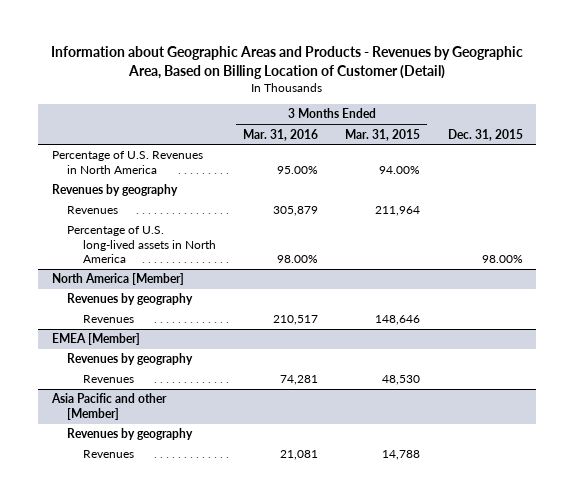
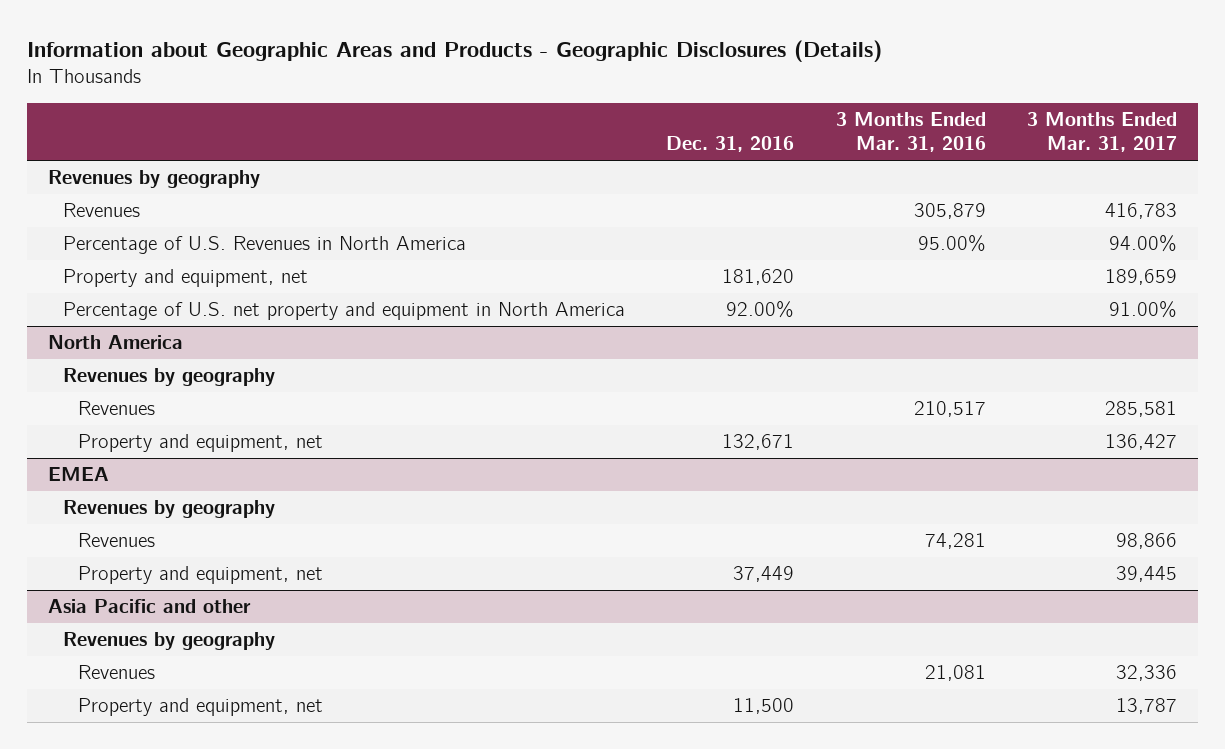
- Information about Geographic Areas and Products - Revenues by Geographic Area, Based on Billing Location of Customer (Detail)
+ Information about Geographic Areas and Products - Geographic Disclosures (Details)
- | 3 Months Ended Mar. 31, 2016 | 3 Months Ended Mar. 31, 2015 | Dec. 31, 2015
+ | Dec. 31, 2016 | 3 Months Ended Mar. 31, 2016 | 3 Months Ended Mar. 31, 2017
- Percentage of U.S. long-lived assets in North America | 98.00% | | 98.00%
- North America [Member]
moved down: Percentage of U.S. Revenues in North America | | 95.00% | 94.00%
+ Property and equipment, net | 181,620 | | 189,659
+ Percentage of U.S. net property and equipment in North America | 92.00% | | 91.00%
+ North America
- EMEA [Member]
+ Property and equipment, net | 132,671 | | 136,427
+ EMEA
- Asia Pacific and other [Member]
+ Property and equipment, net | 37,449 | | 39,445
+ Asia Pacific and other
+ Property and equipment, net | 11,500 | | 13,787

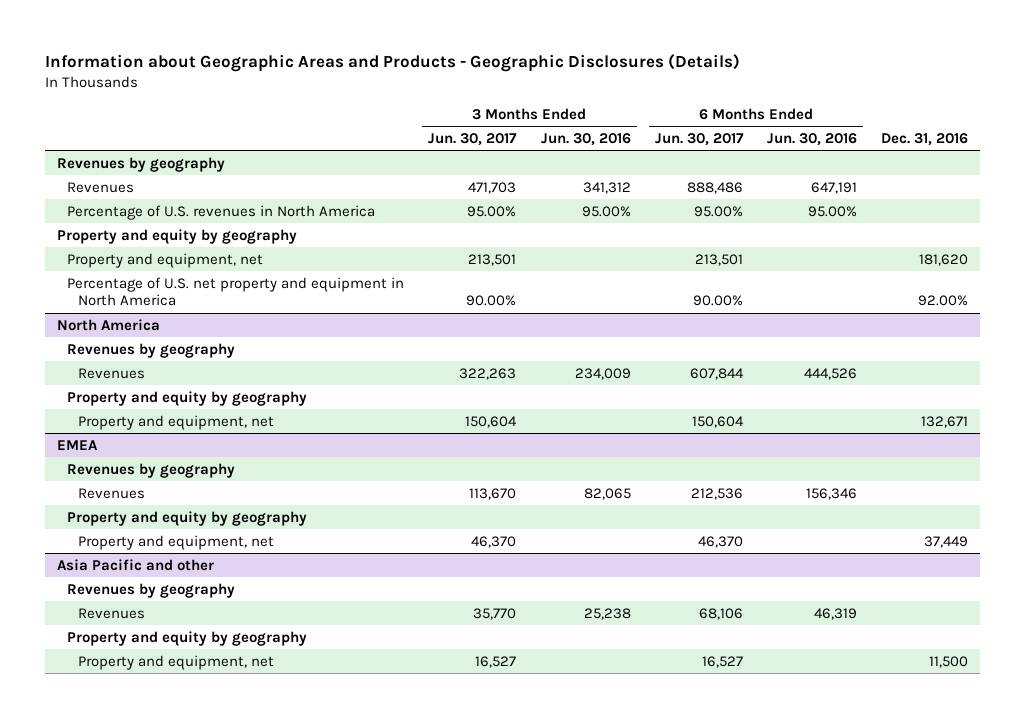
- | Dec. 31, 2016 | 3 Months Ended Mar. 31, 2016 | 3 Months Ended Mar. 31, 2017
+ | 3 Months Ended Jun. 30, 2017 | 3 Months Ended Jun. 30, 2016 | 6 Months Ended Jun. 30, 2017 | 6 Months Ended Jun. 30, 2016 | Dec. 31, 2016
- Percentage of U.S. Revenues in North America | | 95.00% | 94.00%
+ Percentage of U.S. revenues in North America | 95.00% | 95.00% | 95.00% | 95.00% |
+ Property and equity by geography
@ North America
+ Property and equity by geography
@ EMEA
+ Property and equity by geography
@ Asia Pacific and other
+ Property and equity by geography

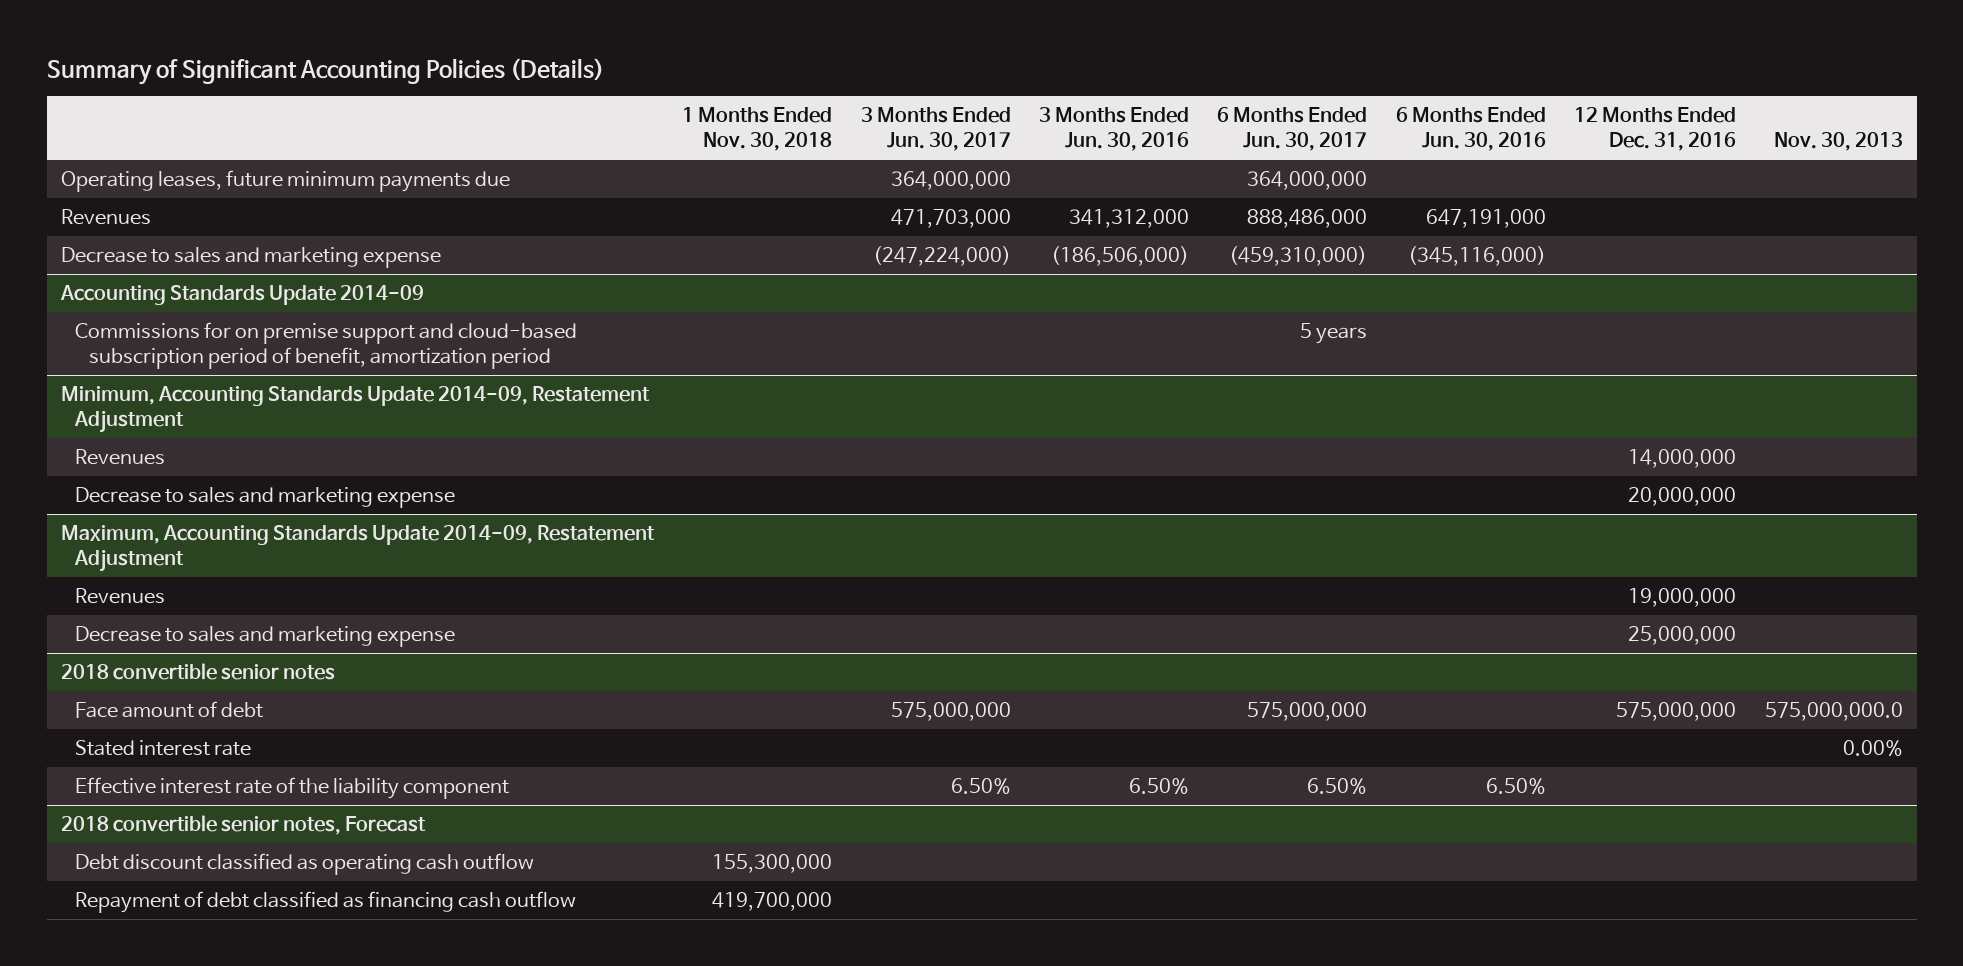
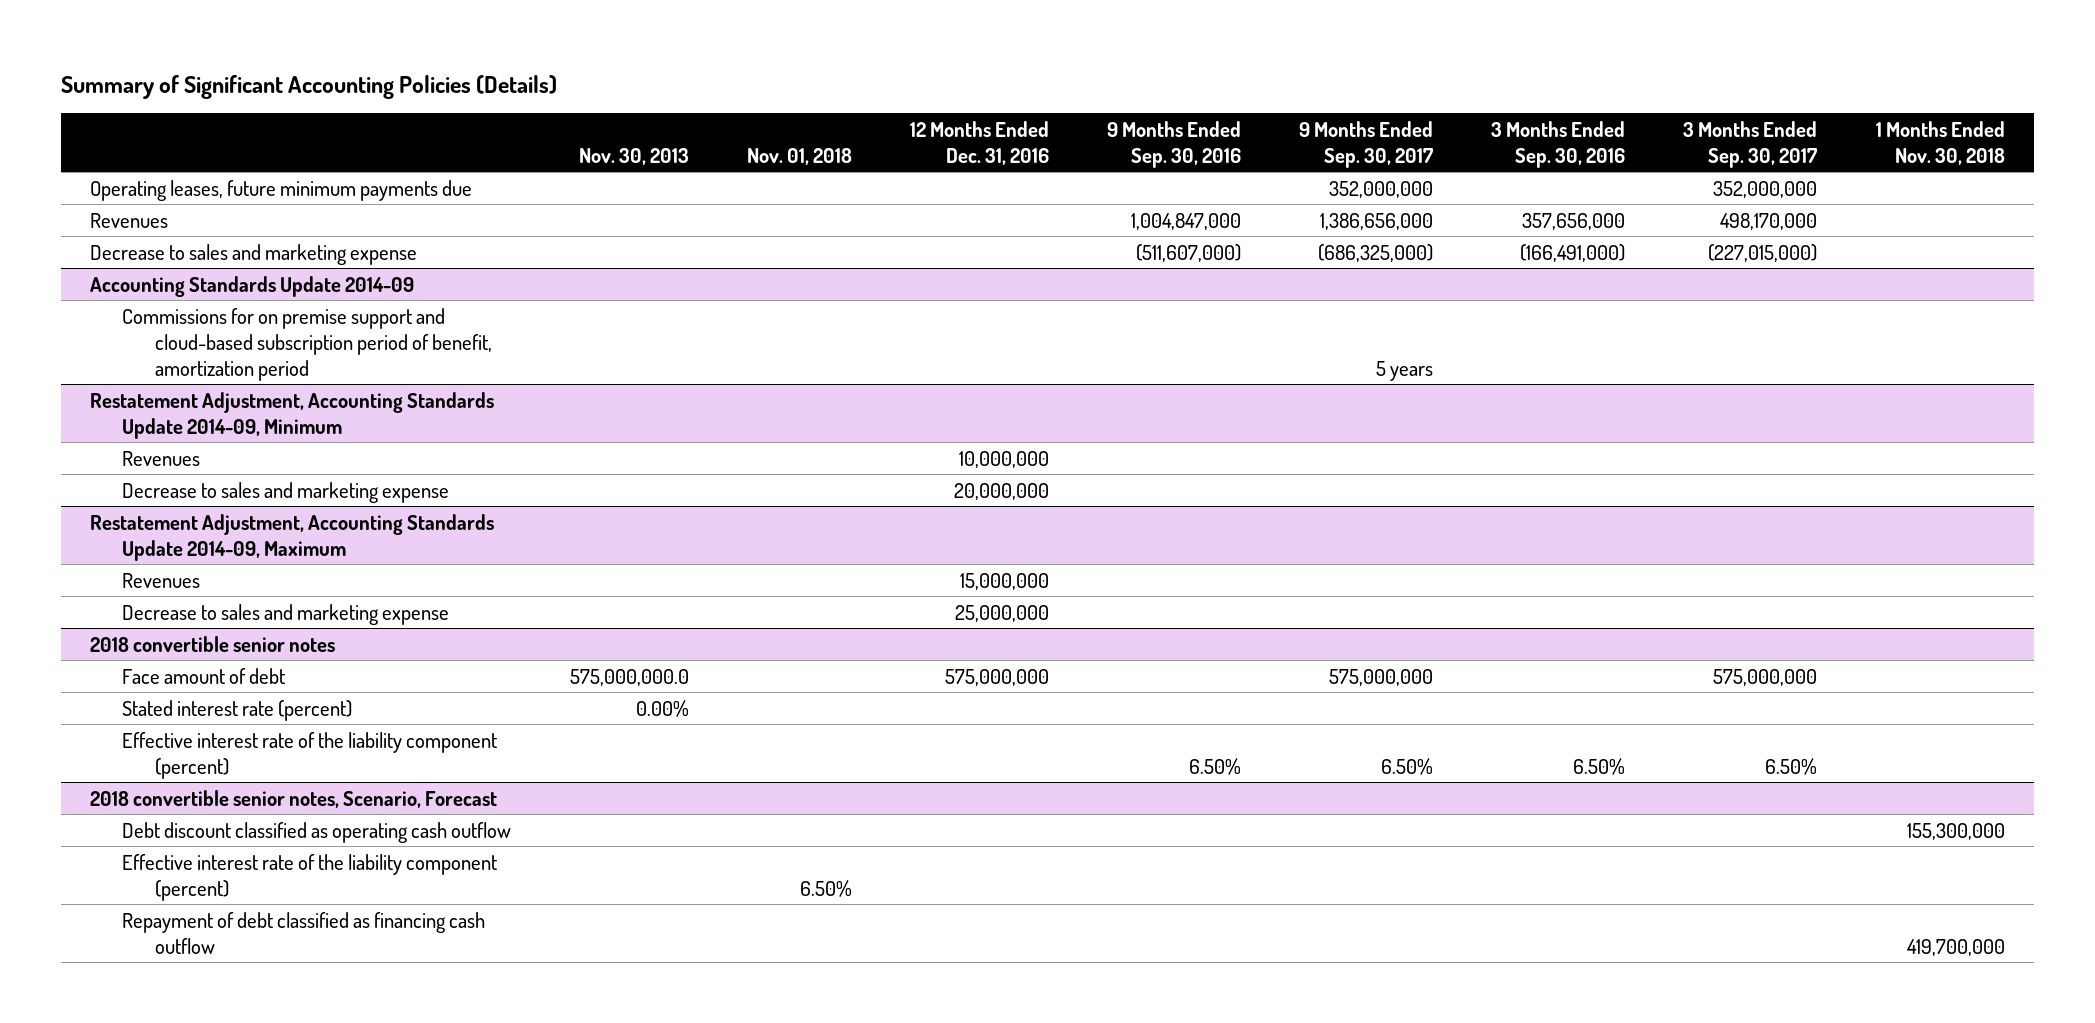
- | 1 Months Ended Nov. 30, 2018 | 3 Months Ended Jun. 30, 2017 | 3 Months Ended Jun. 30, 2016 | 6 Months Ended Jun. 30, 2017 | 6 Months Ended Jun. 30, 2016 | 12 Months Ended Dec. 31, 2016 | Nov. 30, 2013
+ | Nov. 30, 2013 | Nov. 01, 2018 | 12 Months Ended Dec. 31, 2016 | 9 Months Ended Sep. 30, 2016 | 9 Months Ended Sep. 30, 2017 | 3 Months Ended Sep. 30, 2016 | 3 Months Ended Sep. 30, 2017 | 1 Months Ended Nov. 30, 2018
- Minimum, Accounting Standards Update 2014-09, Restatement Adjustment
- Revenues | | | | | | 14,000,000 |
+ Restatement Adjustment, Accounting Standards Update 2014-09, Minimum
+ Revenues | | | 10,000,000 | | | | |
- Maximum, Accounting Standards Update 2014-09, Restatement Adjustment
- Revenues | | | | | | 19,000,000 |
+ Restatement Adjustment, Accounting Standards Update 2014-09, Maximum
+ Revenues | | | 15,000,000 | | | | |
@ 2018 convertible senior notes
- Stated interest rate | | | | | | | 0.00%
- Effective interest rate of the liability component | | 6.50% | 6.50% | 6.50% | 6.50% | |
- 2018 convertible senior notes, Forecast
@ 2018 convertible senior notes
+ Stated interest rate (percent) | 0.00% | | | | | | |
+ Effective interest rate of the liability component (percent) | | | | 6.50% | 6.50% | 6.50% | 6.50% |
+ 2018 convertible senior notes, Scenario, Forecast
+ Effective interest rate of the liability component (percent) | | 6.50% | | | | | |

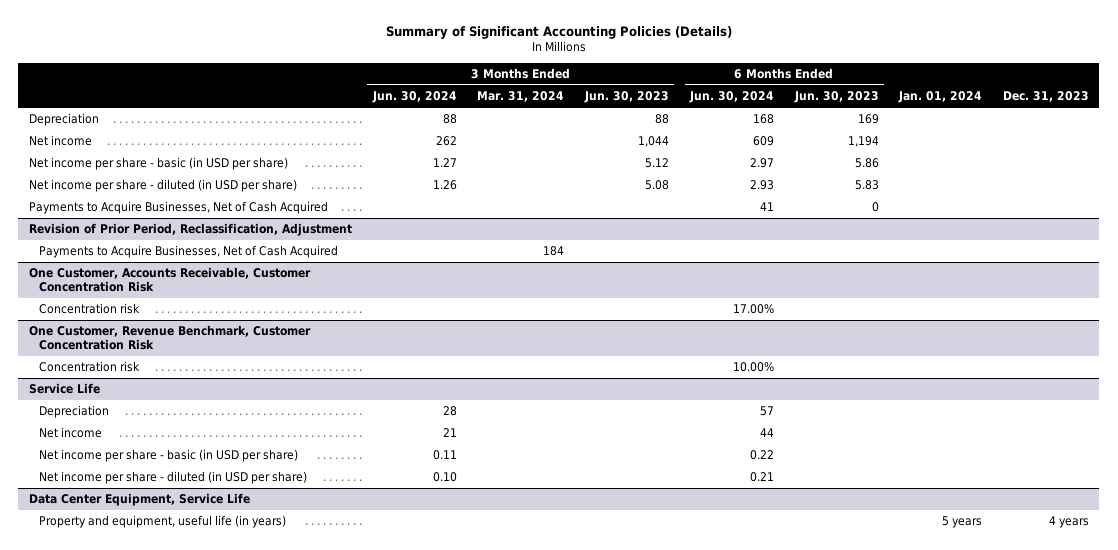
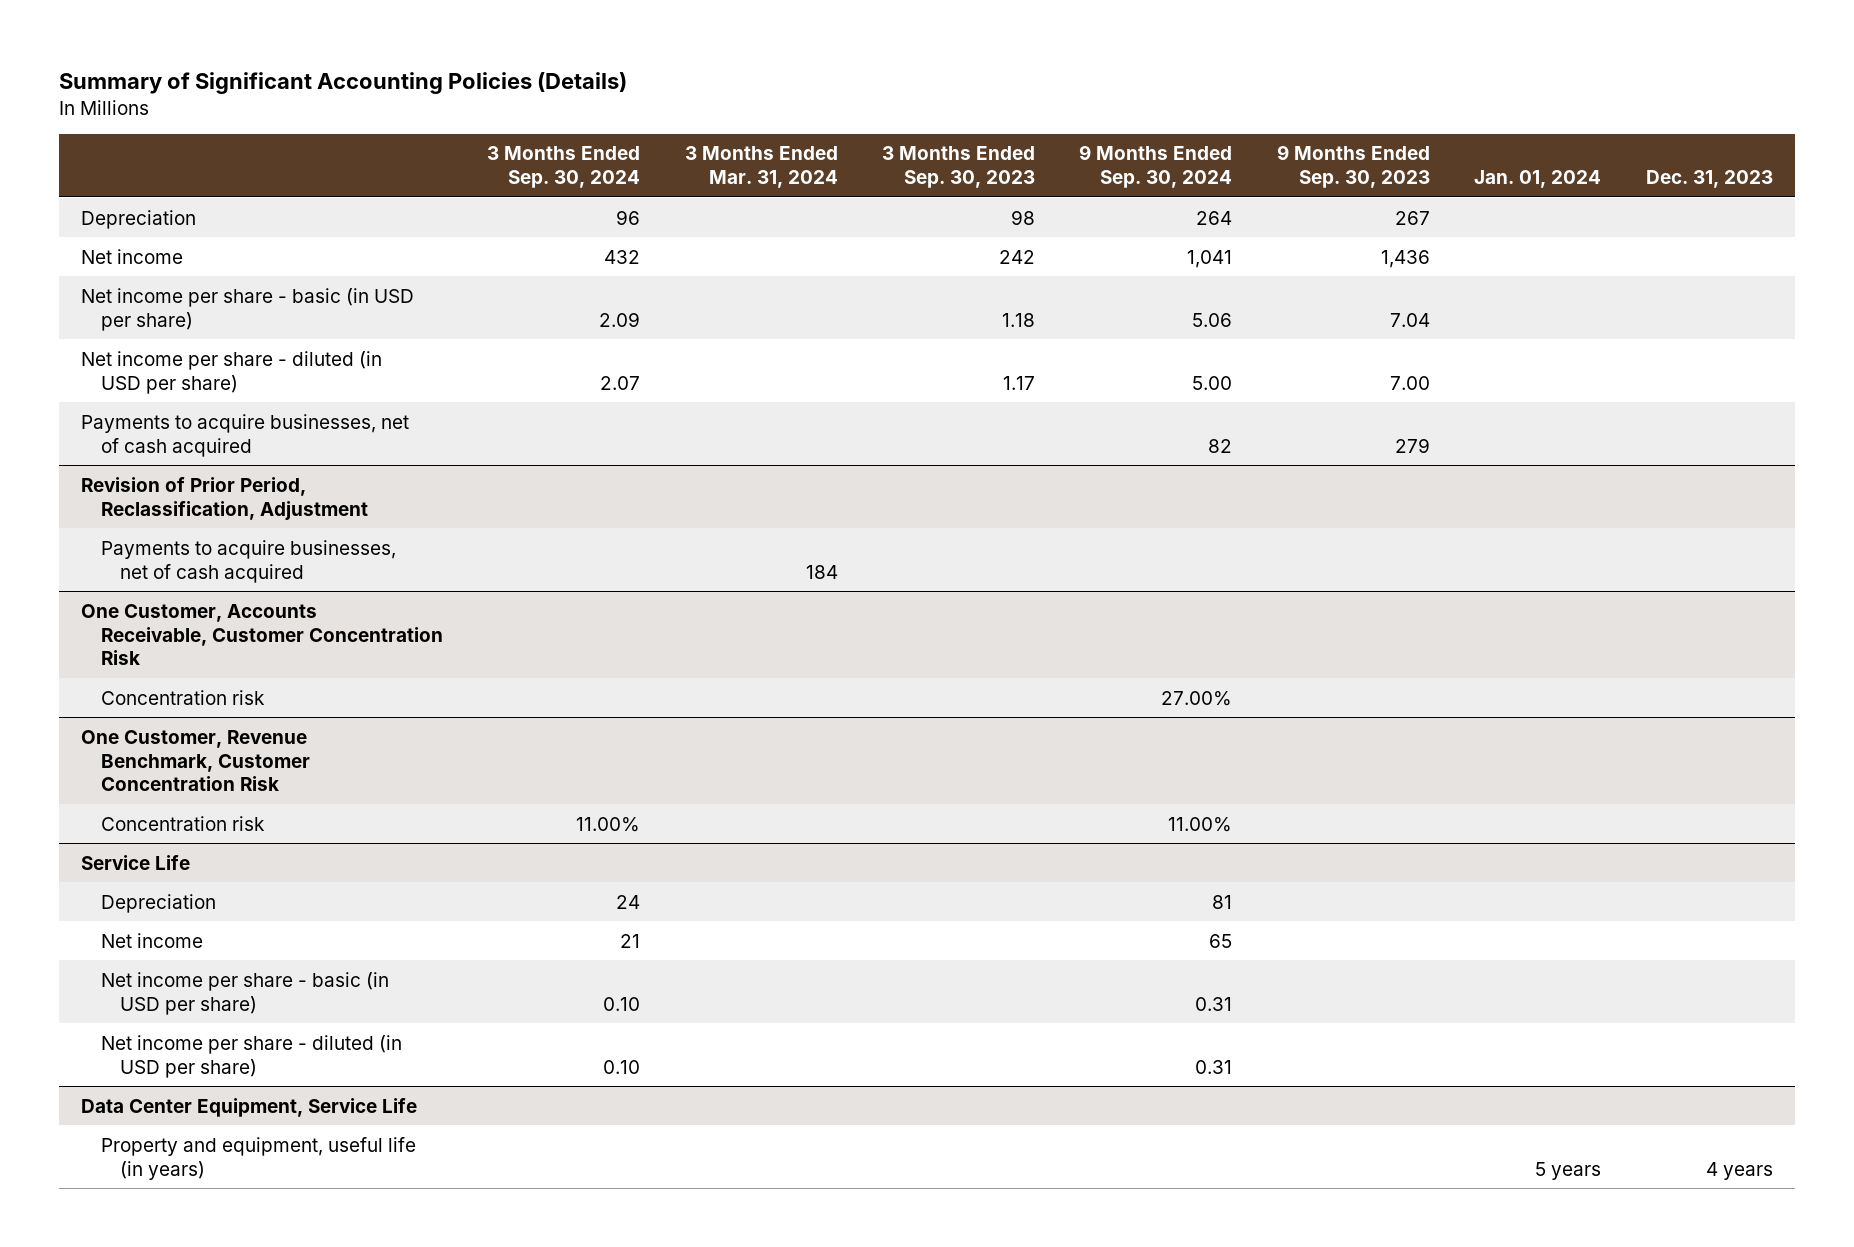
- | 3 Months Ended Jun. 30, 2024 | 3 Months Ended Mar. 31, 2024 | 3 Months Ended Jun. 30, 2023 | 6 Months Ended Jun. 30, 2024 | 6 Months Ended Jun. 30, 2023 | Jan. 01, 2024 | Dec. 31, 2023
+ | 3 Months Ended Sep. 30, 2024 | 3 Months Ended Mar. 31, 2024 | 3 Months Ended Sep. 30, 2023 | 9 Months Ended Sep. 30, 2024 | 9 Months Ended Sep. 30, 2023 | Jan. 01, 2024 | Dec. 31, 2023
- Payments to Acquire Businesses, Net of Cash Acquired | | | | 41 | 0 | |
+ Payments to acquire businesses, net of cash acquired | | | | 82 | 279 | |
@ Revision of Prior Period, Reclassification, Adjustment
- Payments to Acquire Businesses, Net of Cash Acquired | | 184 | | | | |
+ Payments to acquire businesses, net of cash acquired | | 184 | | | | |

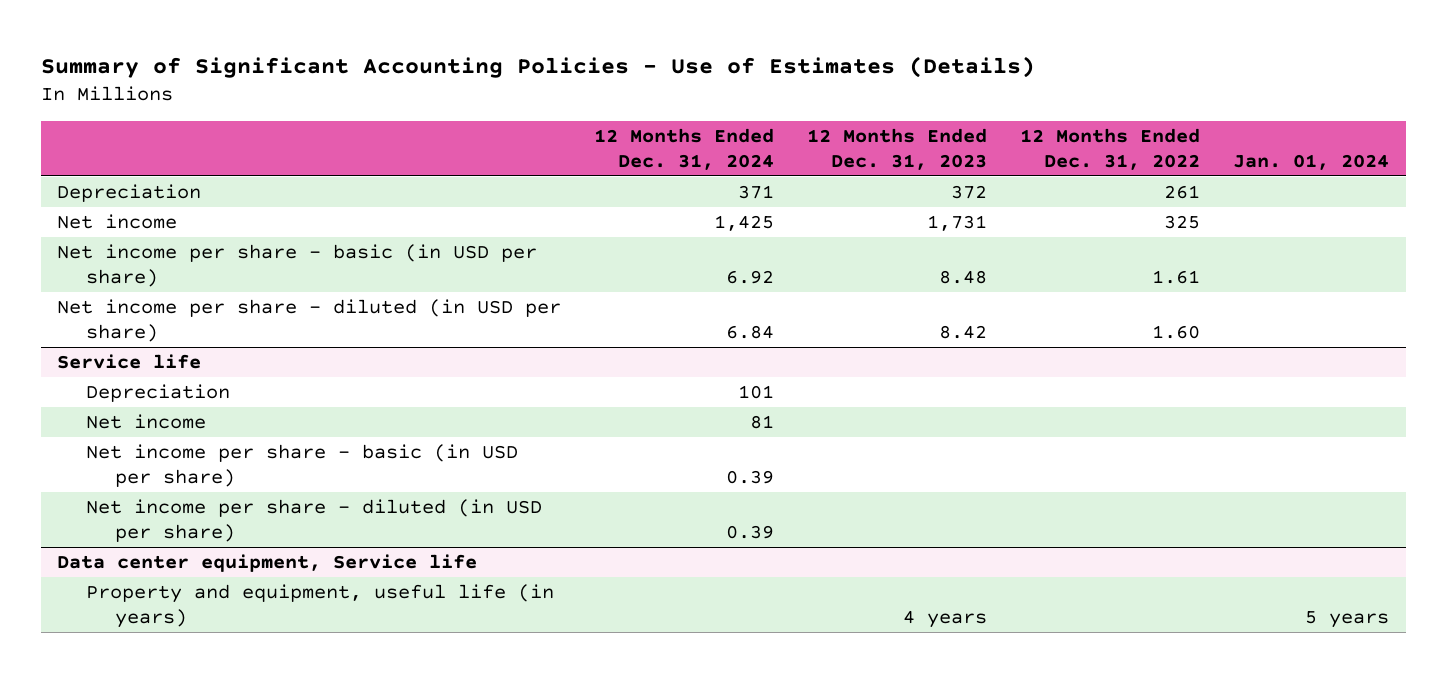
- Summary of Significant Accounting Policies (Details)
+ Summary of Significant Accounting Policies - Use of Estimates (Details)
- | 3 Months Ended Sep. 30, 2024 | 3 Months Ended Mar. 31, 2024 | 3 Months Ended Sep. 30, 2023 | 9 Months Ended Sep. 30, 2024 | 9 Months Ended Sep. 30, 2023 | Jan. 01, 2024 | Dec. 31, 2023
+ | 12 Months Ended Dec. 31, 2024 | 12 Months Ended Dec. 31, 2023 | 12 Months Ended Dec. 31, 2022 | Jan. 01, 2024
- Payments to acquire businesses, net of cash acquired | | | | 82 | 279 | |
- Revision of Prior Period, Reclassification, Adjustment
- Payments to acquire businesses, net of cash acquired | | 184 | | | | |
- One Customer, Accounts Receivable, Customer Concentration Risk
- Concentration risk | | | | 27.00% | | |
- One Customer, Revenue Benchmark, Customer Concentration Risk
- Concentration risk | 11.00% | | | 11.00% | | |
- Service Life
+ Service life
- Data Center Equipment, Service Life
+ Data center equipment, Service life

